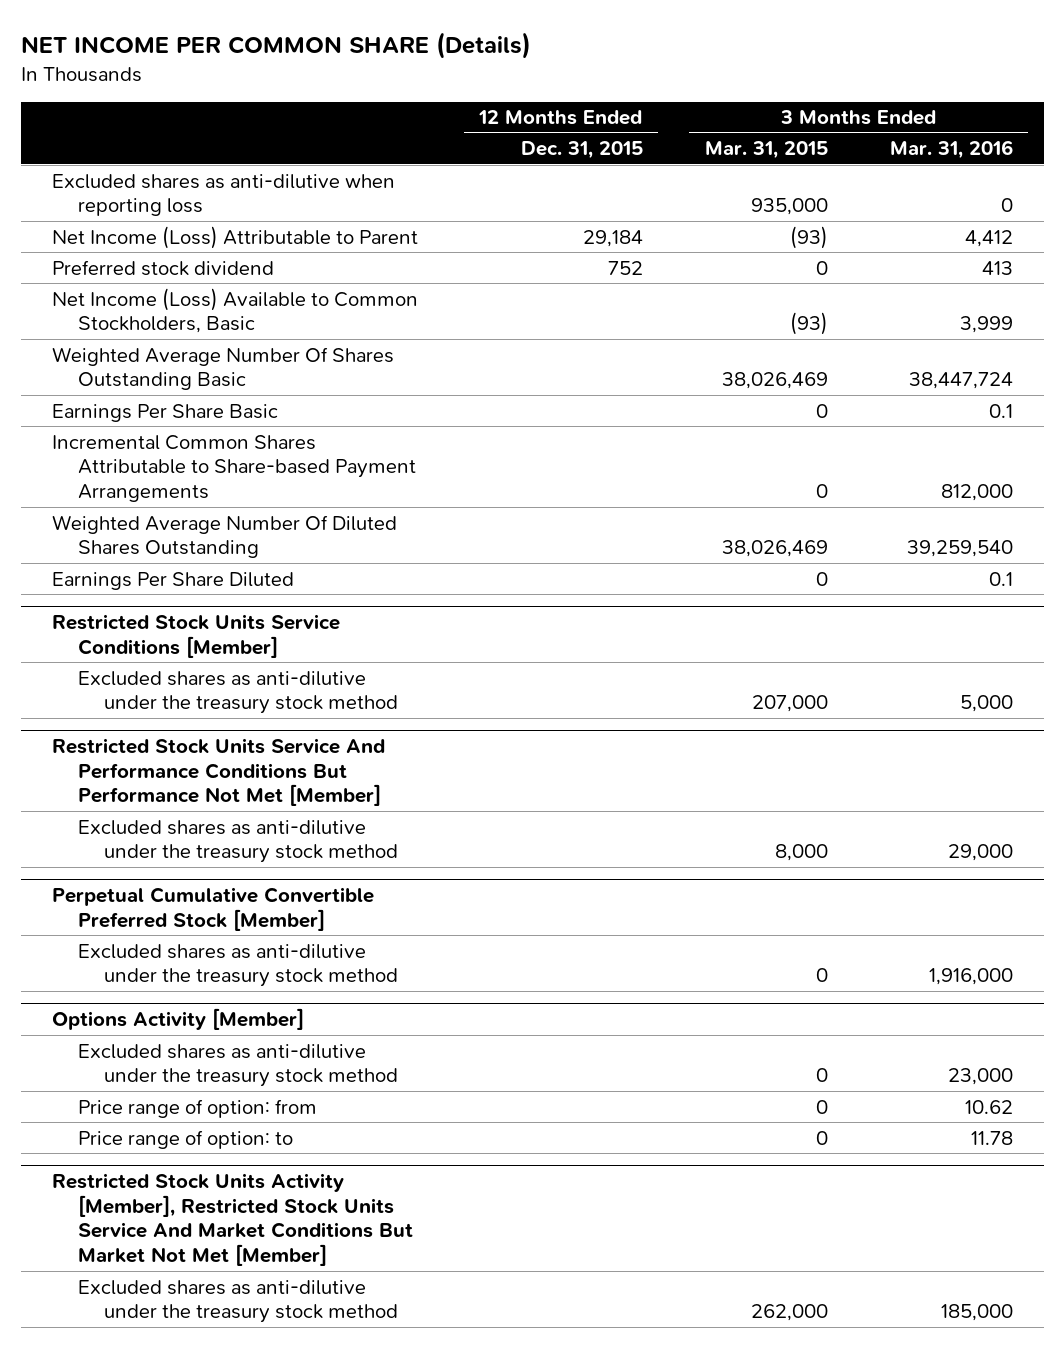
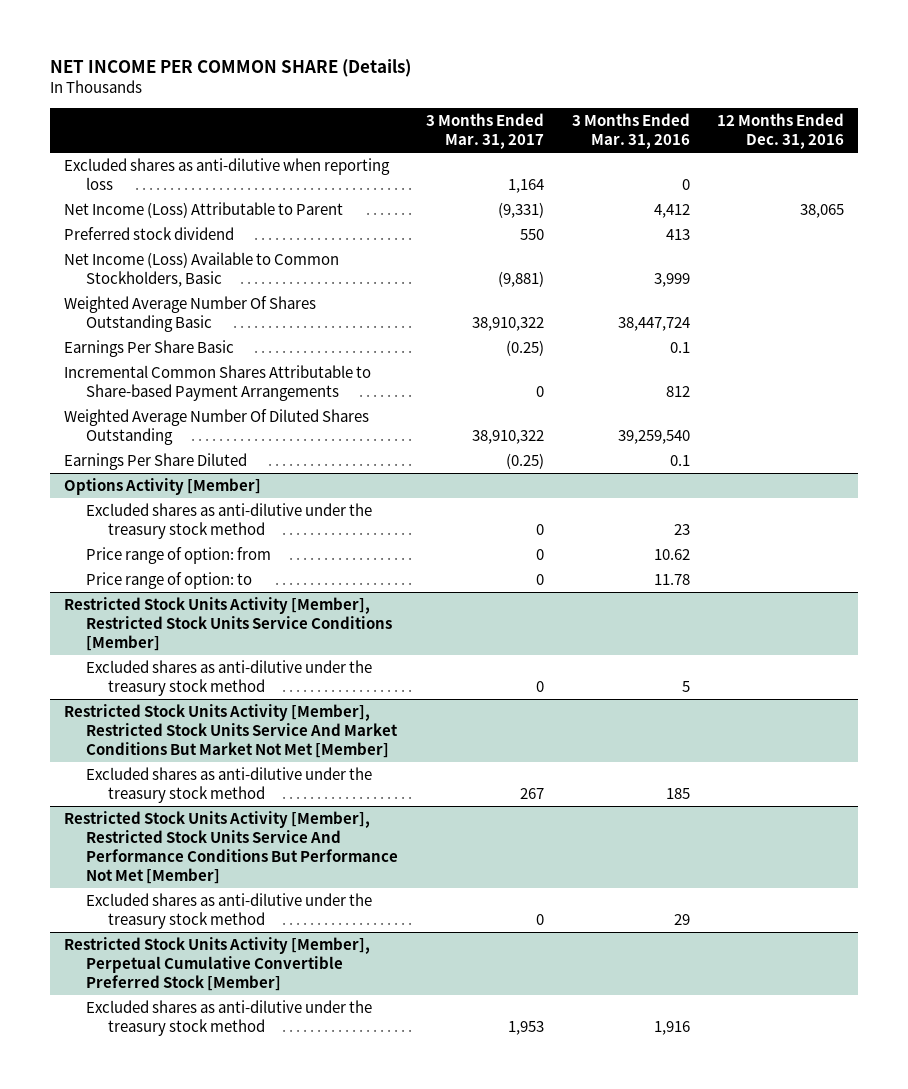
- | 12 Months Ended Dec. 31, 2015 | 3 Months Ended Mar. 31, 2015 | 3 Months Ended Mar. 31, 2016
+ | 3 Months Ended Mar. 31, 2017 | 3 Months Ended Mar. 31, 2016 | 12 Months Ended Dec. 31, 2016
- Incremental Common Shares Attributable to Share-based Payment Arrangements | | 0 | 812,000
+ Incremental Common Shares Attributable to Share-based Payment Arrangements | 0 | 812 |
- Restricted Stock Units Service Conditions [Member]
- Excluded shares as anti-dilutive under the treasury stock method | | 207,000 | 5,000
- Restricted Stock Units Service And Performance Conditions But Performance Not Met [Member]
- Excluded shares as anti-dilutive under the treasury stock method | | 8,000 | 29,000
- Perpetual Cumulative Convertible Preferred Stock [Member]
- Excluded shares as anti-dilutive under the treasury stock method | | 0 | 1,916,000
@ Options Activity [Member]
- Excluded shares as anti-dilutive under the treasury stock method | | 0 | 23,000
+ Excluded shares as anti-dilutive under the treasury stock method | 0 | 23 |
+ Restricted Stock Units Activity [Member], Restricted Stock Units Service Conditions [Member]
+ Excluded shares as anti-dilutive under the treasury stock method | 0 | 5 |
@ Restricted Stock Units Activity [Member], Restricted Stock Units Service And Market Conditions But Market Not Met [Member]
- Excluded shares as anti-dilutive under the treasury stock method | | 262,000 | 185,000
+ Excluded shares as anti-dilutive under the treasury stock method | 267 | 185 |
+ Restricted Stock Units Activity [Member], Restricted Stock Units Service And Performance Conditions But Performance Not Met [Member]
+ Excluded shares as anti-dilutive under the treasury stock method | 0 | 29 |
+ Restricted Stock Units Activity [Member], Perpetual Cumulative Convertible Preferred Stock [Member]
+ Excluded shares as anti-dilutive under the treasury stock method | 1,953 | 1,916 |

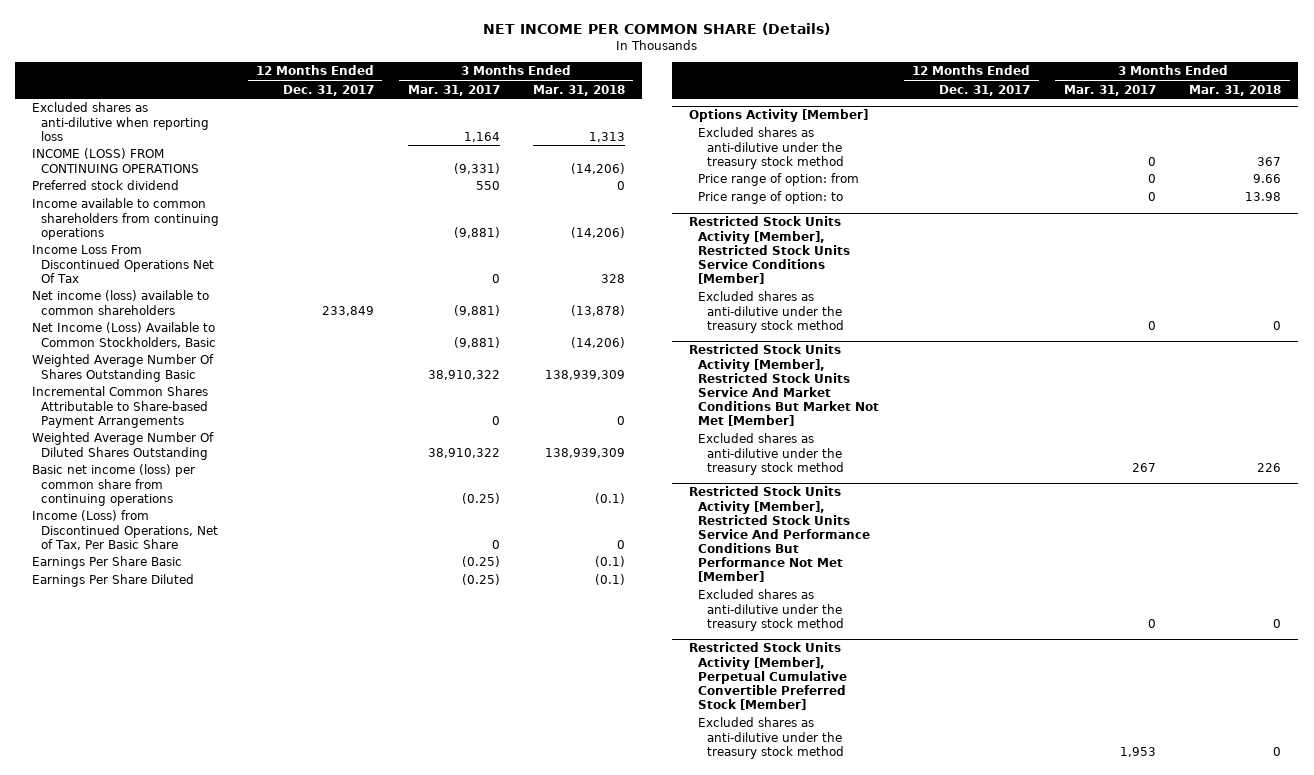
- | 3 Months Ended Mar. 31, 2017 | 3 Months Ended Mar. 31, 2016 | 12 Months Ended Dec. 31, 2016
+ | 12 Months Ended Dec. 31, 2017 | 3 Months Ended Mar. 31, 2017 | 3 Months Ended Mar. 31, 2018
- Net Income (Loss) Attributable to Parent | (9,331) | 4,412 | 38,065
+ INCOME (LOSS) FROM CONTINUING OPERATIONS | | (9,331) | (14,206)
+ Income available to common shareholders from continuing operations | | (9,881) | (14,206)
+ Income Loss From Discontinued Operations Net Of Tax | | 0 | 328
+ Net income (loss) available to common shareholders | 233,849 | (9,881) | (13,878)
+ Basic net income (loss) per common share from continuing operations | | (0.25) | (0.1)
+ Income (Loss) from Discontinued Operations, Net of Tax, Per Basic Share | | 0 | 0
moved down: Earnings Per Share Basic | | (0.25) | (0.1)

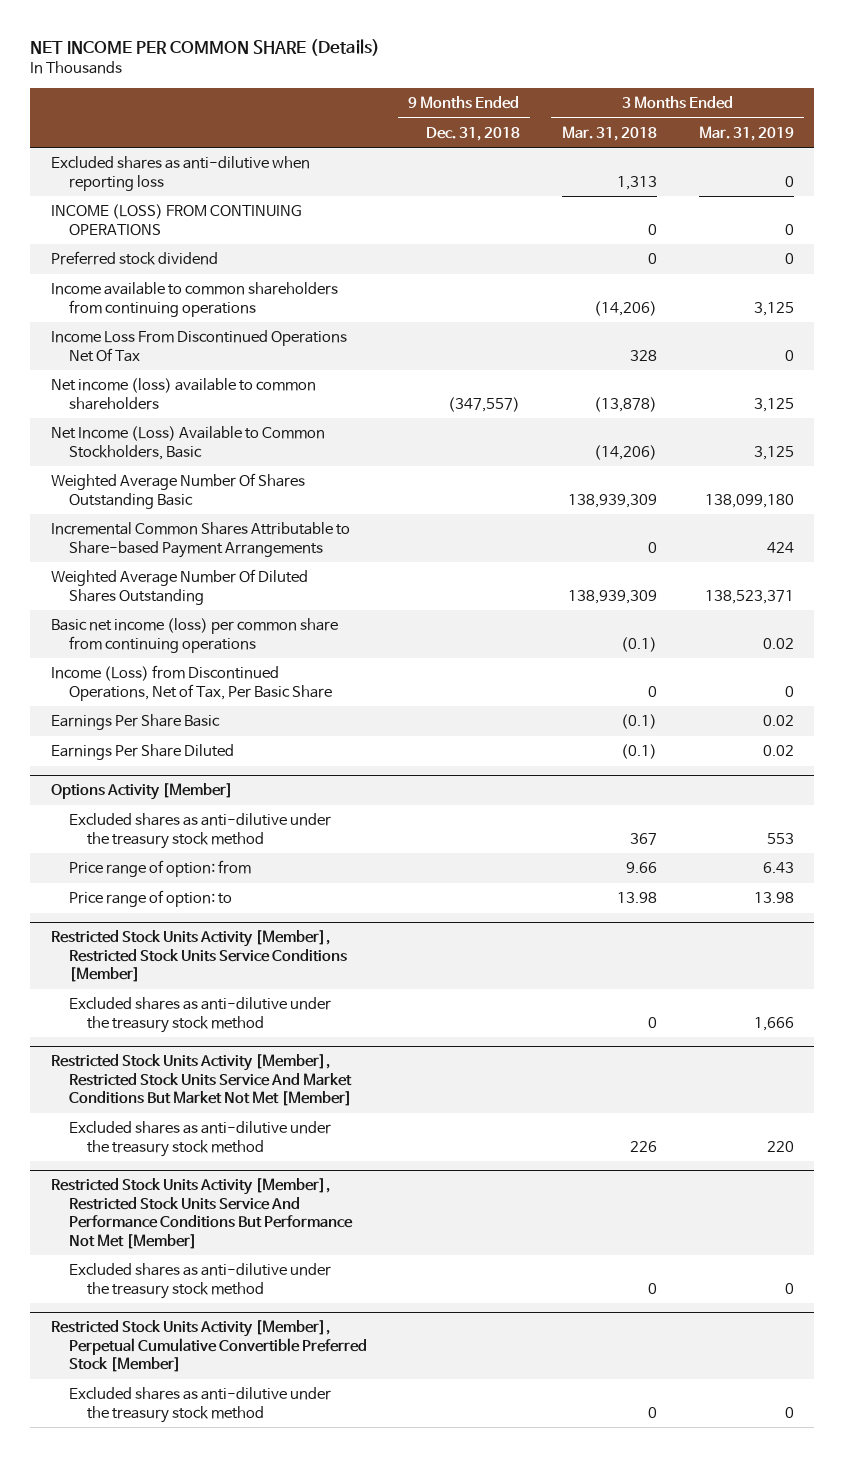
- | 12 Months Ended Dec. 31, 2017 | 3 Months Ended Mar. 31, 2017 | 3 Months Ended Mar. 31, 2018
+ | 9 Months Ended Dec. 31, 2018 | 3 Months Ended Mar. 31, 2018 | 3 Months Ended Mar. 31, 2019
- INCOME (LOSS) FROM CONTINUING OPERATIONS | | (9,331) | (14,206)
+ INCOME (LOSS) FROM CONTINUING OPERATIONS | | 0 | 0

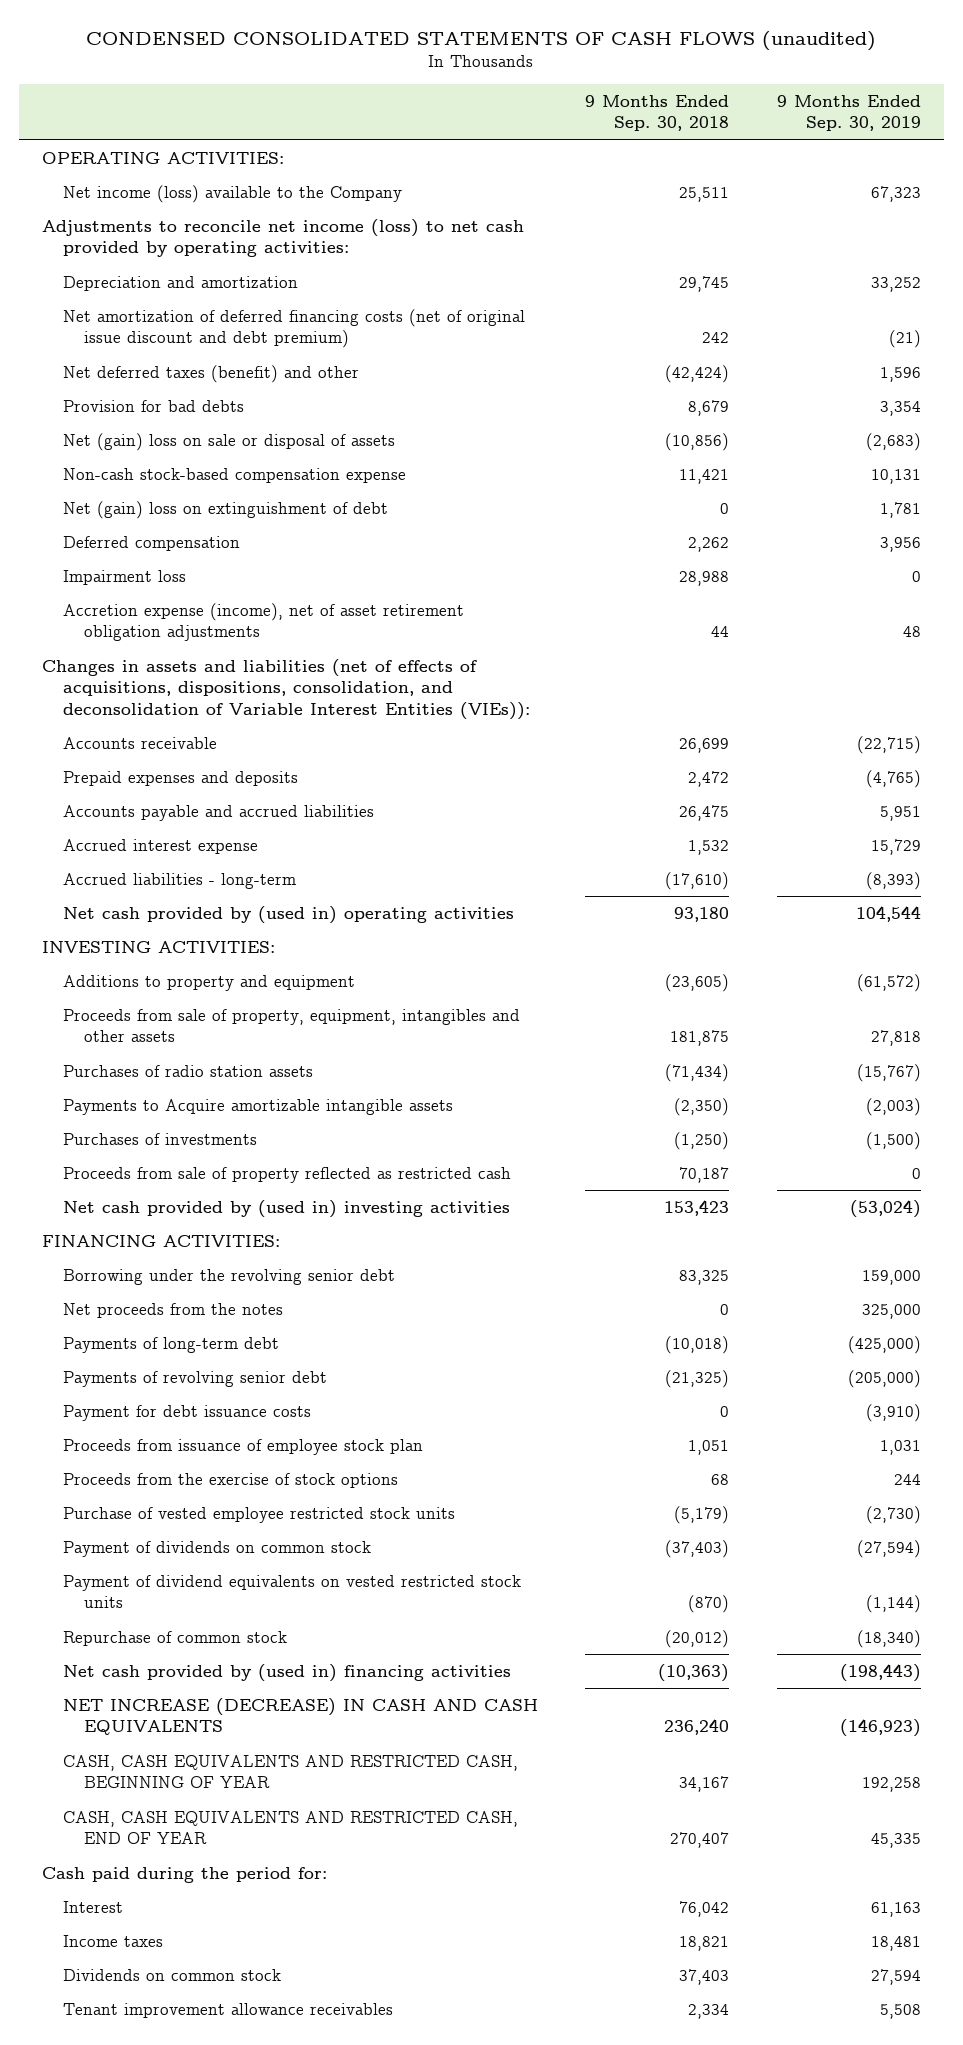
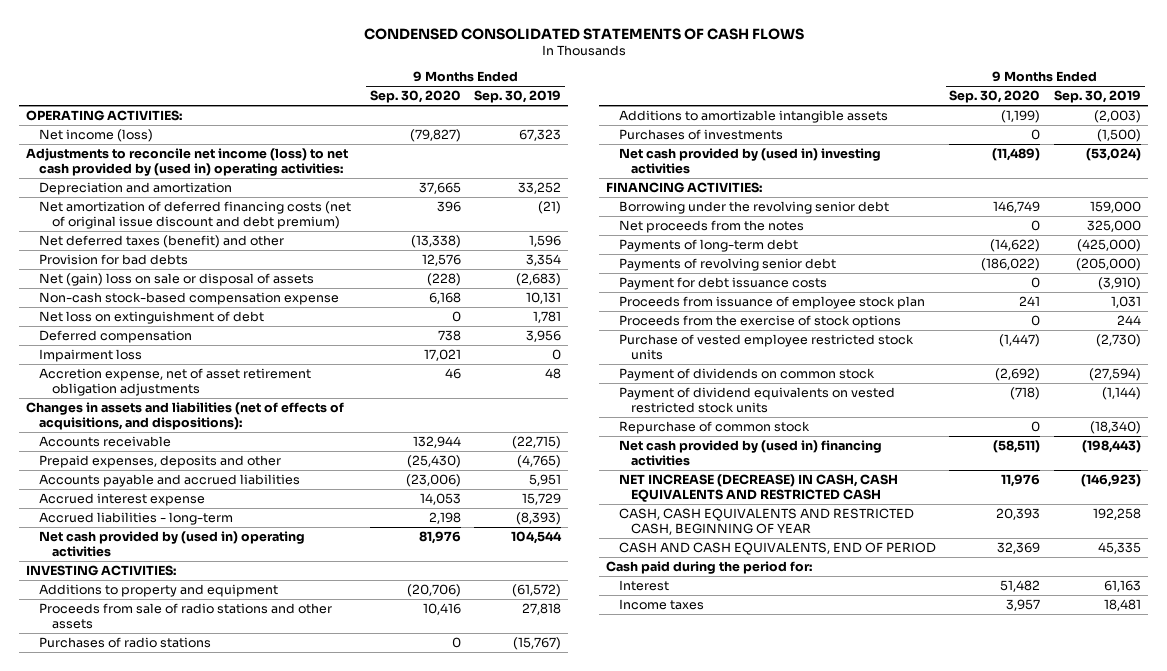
- CONDENSED CONSOLIDATED STATEMENTS OF CASH FLOWS (unaudited)
+ CONDENSED CONSOLIDATED STATEMENTS OF CASH FLOWS
- | 9 Months Ended Sep. 30, 2018 | 9 Months Ended Sep. 30, 2019
+ | 9 Months Ended Sep. 30, 2020 | 9 Months Ended Sep. 30, 2019
- Net income (loss) available to the Company | 25,511 | 67,323
- Adjustments to reconcile net income (loss) to net cash provided by operating activities:
+ Net income (loss) | (79,827) | 67,323
+ Adjustments to reconcile net income (loss) to net cash provided by (used in) operating activities:
- Net (gain) loss on extinguishment of debt | 0 | 1,781
+ Net loss on extinguishment of debt | 0 | 1,781
- Accretion expense (income), net of asset retirement obligation adjustments | 44 | 48
- Changes in assets and liabilities (net of effects of acquisitions, dispositions, consolidation, and deconsolidation of Variable Interest Entities (VIEs)):
+ Accretion expense, net of asset retirement obligation adjustments | 46 | 48
+ Changes in assets and liabilities (net of effects of acquisitions, and dispositions):
- Prepaid expenses and deposits | 2,472 | (4,765)
+ Prepaid expenses, deposits and other | (25,430) | (4,765)
- Proceeds from sale of property, equipment, intangibles and other assets | 181,875 | 27,818
- Purchases of radio station assets | (71,434) | (15,767)
- Payments to Acquire amortizable intangible assets | (2,350) | (2,003)
+ Proceeds from sale of radio stations and other assets | 10,416 | 27,818
+ Purchases of radio stations | 0 | (15,767)
+ Additions to amortizable intangible assets | (1,199) | (2,003)
- Proceeds from sale of property reflected as restricted cash | 70,187 | 0
- NET INCREASE (DECREASE) IN CASH AND CASH EQUIVALENTS | 236,240 | (146,923)
+ NET INCREASE (DECREASE) IN CASH, CASH EQUIVALENTS AND RESTRICTED CASH | 11,976 | (146,923)
- CASH, CASH EQUIVALENTS AND RESTRICTED CASH, END OF YEAR | 270,407 | 45,335
+ CASH AND CASH EQUIVALENTS, END OF PERIOD | 32,369 | 45,335
- Dividends on common stock | 37,403 | 27,594
- Tenant improvement allowance receivables | 2,334 | 5,508

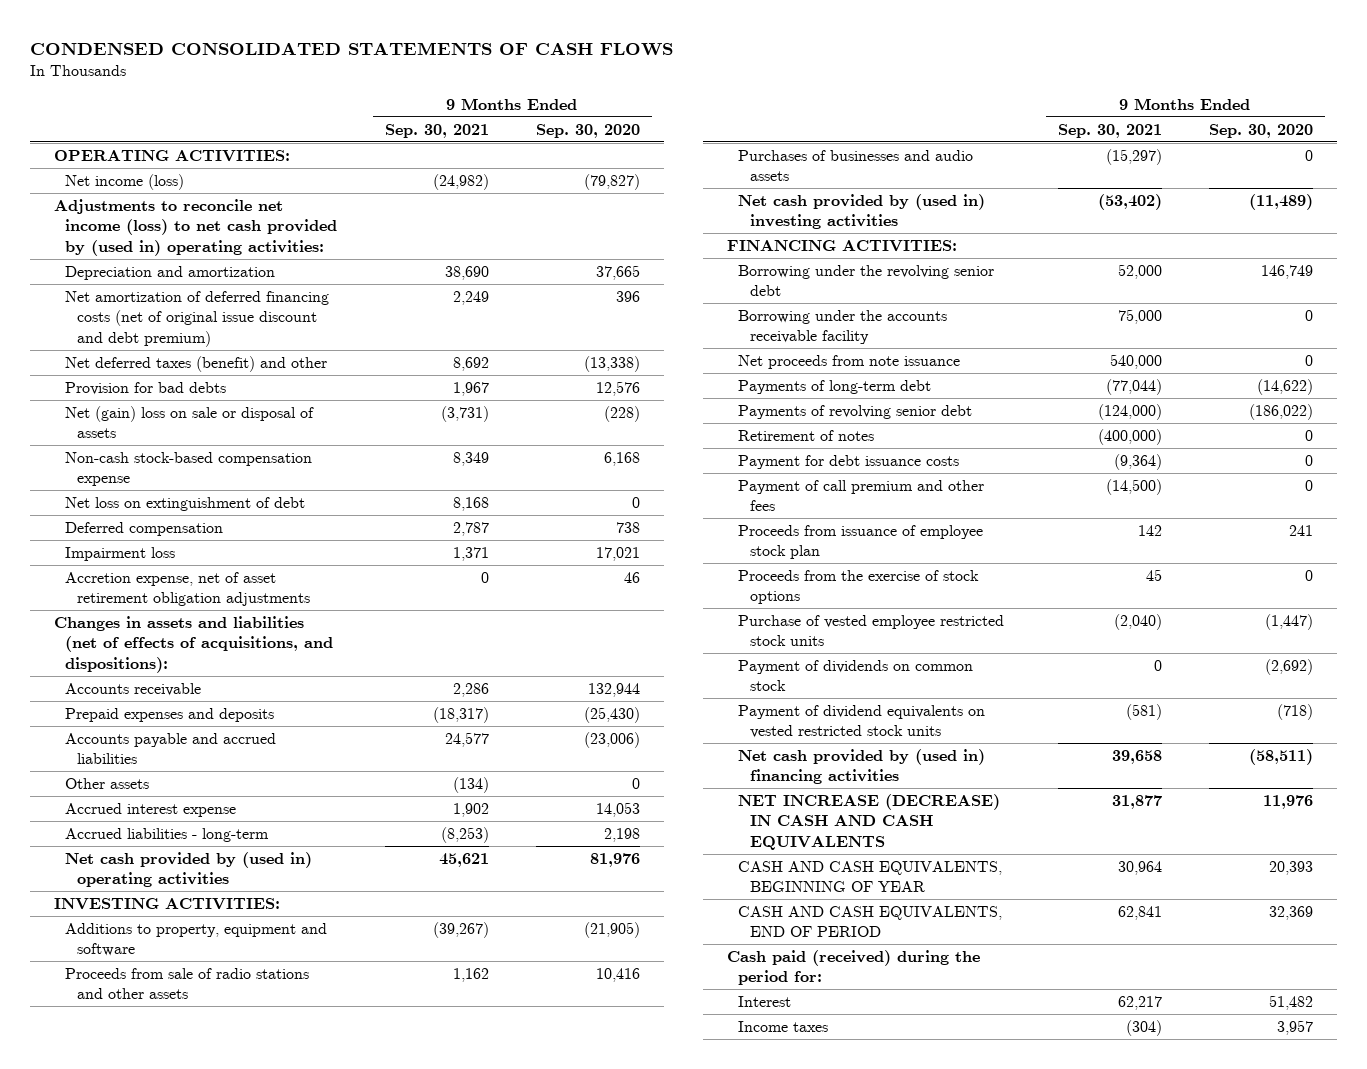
- | 9 Months Ended Sep. 30, 2020 | 9 Months Ended Sep. 30, 2019
+ | 9 Months Ended Sep. 30, 2021 | 9 Months Ended Sep. 30, 2020
- Prepaid expenses, deposits and other | (25,430) | (4,765)
+ Prepaid expenses and deposits | (18,317) | (25,430)
+ Other assets | (134) | 0
- Additions to property and equipment | (20,706) | (61,572)
+ Additions to property, equipment and software | (39,267) | (21,905)
- Purchases of radio stations | 0 | (15,767)
- Additions to amortizable intangible assets | (1,199) | (2,003)
- Purchases of investments | 0 | (1,500)
+ Purchases of businesses and audio assets | (15,297) | 0
- Net proceeds from the notes | 0 | 325,000
+ Borrowing under the accounts receivable facility | 75,000 | 0
+ Net proceeds from note issuance | 540,000 | 0
+ Retirement of notes | (400,000) | 0
+ Payment of call premium and other fees | (14,500) | 0
- Repurchase of common stock | 0 | (18,340)
- NET INCREASE (DECREASE) IN CASH, CASH EQUIVALENTS AND RESTRICTED CASH | 11,976 | (146,923)
- CASH, CASH EQUIVALENTS AND RESTRICTED CASH, BEGINNING OF YEAR | 20,393 | 192,258
+ NET INCREASE (DECREASE) IN CASH AND CASH EQUIVALENTS | 31,877 | 11,976
+ CASH AND CASH EQUIVALENTS, BEGINNING OF YEAR | 30,964 | 20,393
- Cash paid during the period for:
+ Cash paid (received) during the period for:

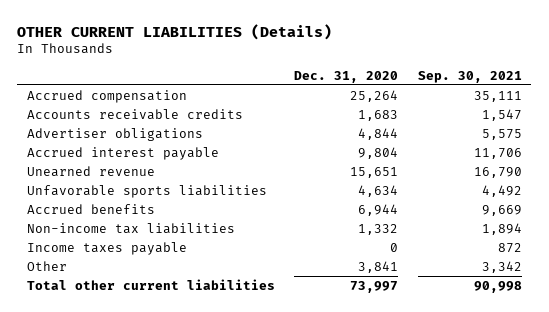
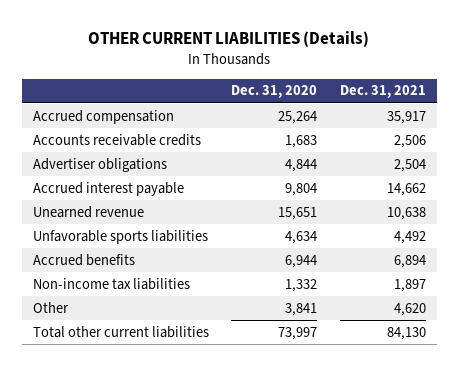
- | Dec. 31, 2020 | Sep. 30, 2021
+ | Dec. 31, 2020 | Dec. 31, 2021
- Income taxes payable | 0 | 872

